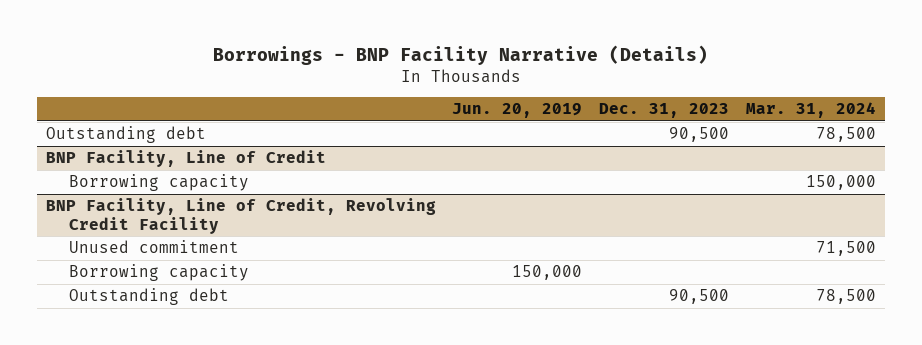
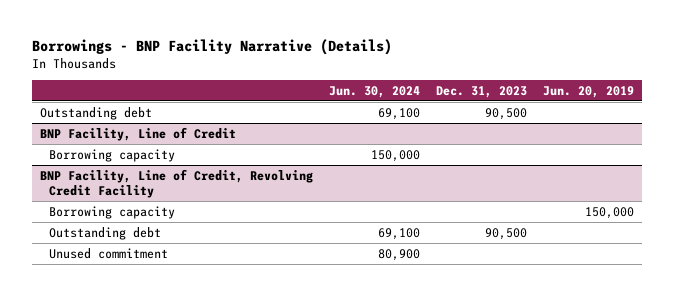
- | Jun. 20, 2019 | Dec. 31, 2023 | Mar. 31, 2024
+ | Jun. 30, 2024 | Dec. 31, 2023 | Jun. 20, 2019
@ BNP Facility, Line of Credit, Revolving Credit Facility
moved down: Unused commitment | 80,900 | |

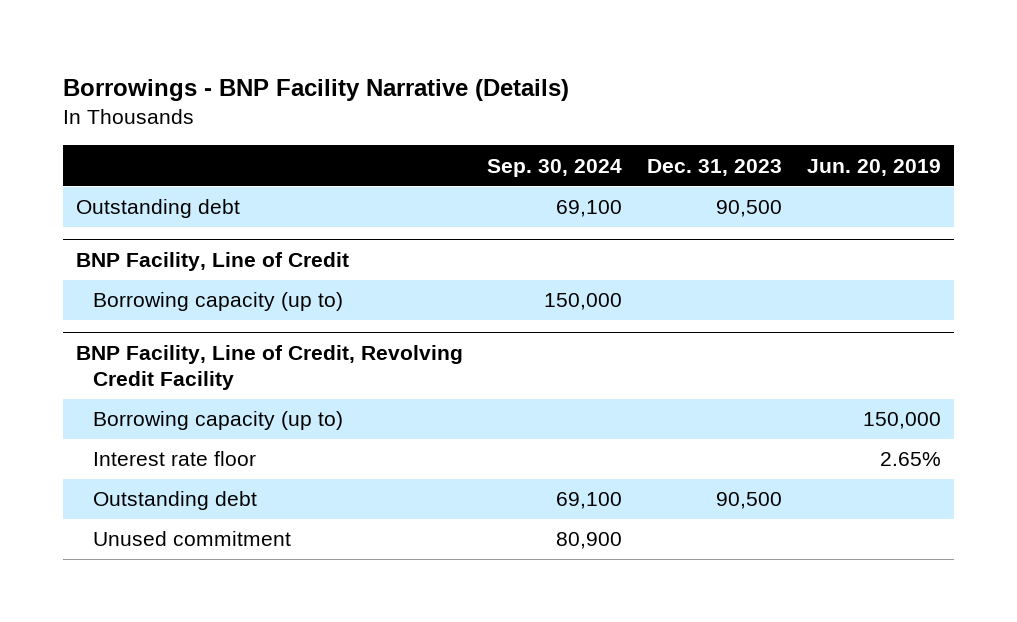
- | Jun. 30, 2024 | Dec. 31, 2023 | Jun. 20, 2019
+ | Sep. 30, 2024 | Dec. 31, 2023 | Jun. 20, 2019
@ BNP Facility, Line of Credit
- Borrowing capacity | 150,000 | |
+ Borrowing capacity (up to) | 150,000 | |
@ BNP Facility, Line of Credit, Revolving Credit Facility
- Borrowing capacity | | | 150,000
+ Borrowing capacity (up to) | | | 150,000
+ Interest rate floor | | | 2.65%

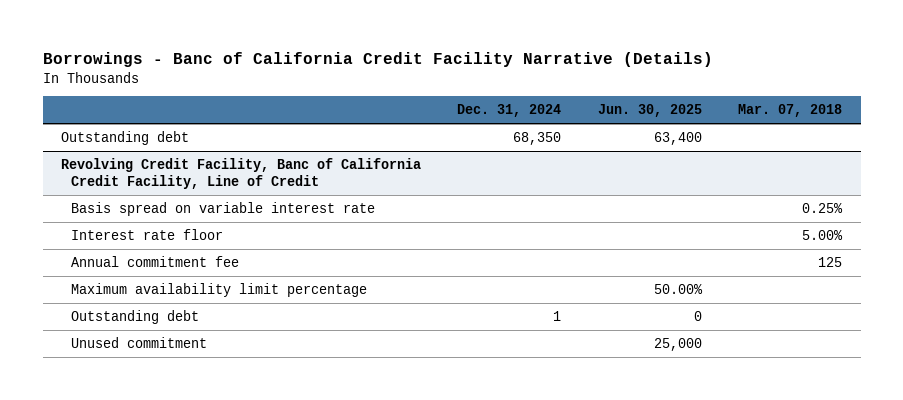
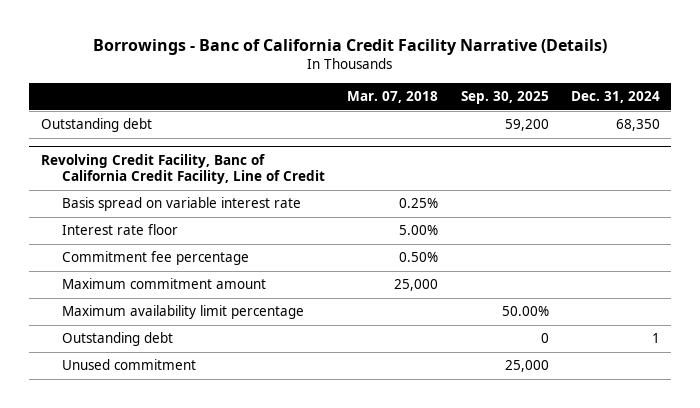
- | Dec. 31, 2024 | Jun. 30, 2025 | Mar. 07, 2018
+ | Mar. 07, 2018 | Sep. 30, 2025 | Dec. 31, 2024
@ Revolving Credit Facility, Banc of California Credit Facility, Line of Credit
- Annual commitment fee | | | 125
+ Commitment fee percentage | 0.50% | |
+ Maximum commitment amount | 25,000 | |

